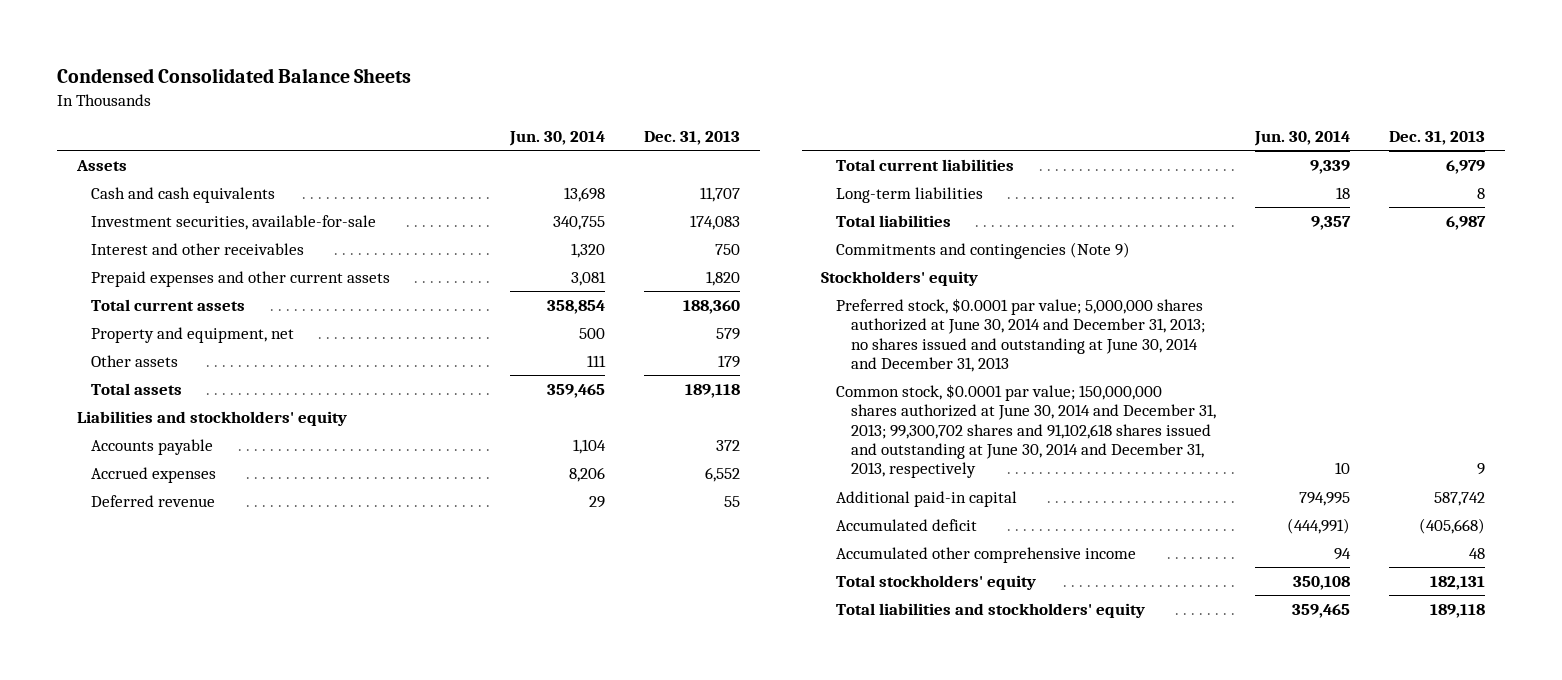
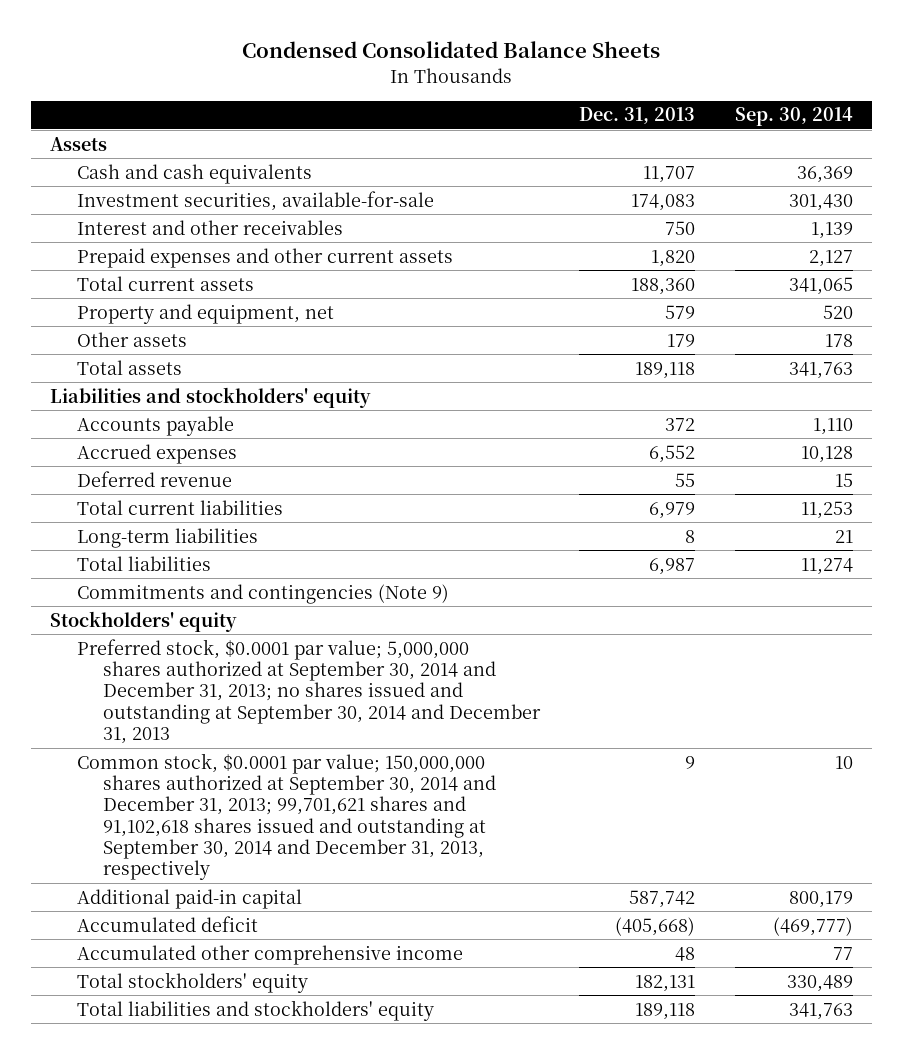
- | Jun. 30, 2014 | Dec. 31, 2013
+ | Dec. 31, 2013 | Sep. 30, 2014
- Preferred stock, $0.0001 par value; 5,000,000 shares authorized at June 30, 2014 and December 31, 2013; no shares issued and outstanding at June 30, 2014 and December 31, 2013
- Common stock, $0.0001 par value; 150,000,000 shares authorized at June 30, 2014 and December 31, 2013; 99,300,702 shares and 91,102,618 shares issued and outstanding at June 30, 2014 and December 31, 2013, respectively | 10 | 9
+ Preferred stock, $0.0001 par value; 5,000,000 shares authorized at September 30, 2014 and December 31, 2013; no shares issued and outstanding at September 30, 2014 and December 31, 2013
+ Common stock, $0.0001 par value; 150,000,000 shares authorized at September 30, 2014 and December 31, 2013; 99,701,621 shares and 91,102,618 shares issued and outstanding at September 30, 2014 and December 31, 2013, respectively | 9 | 10

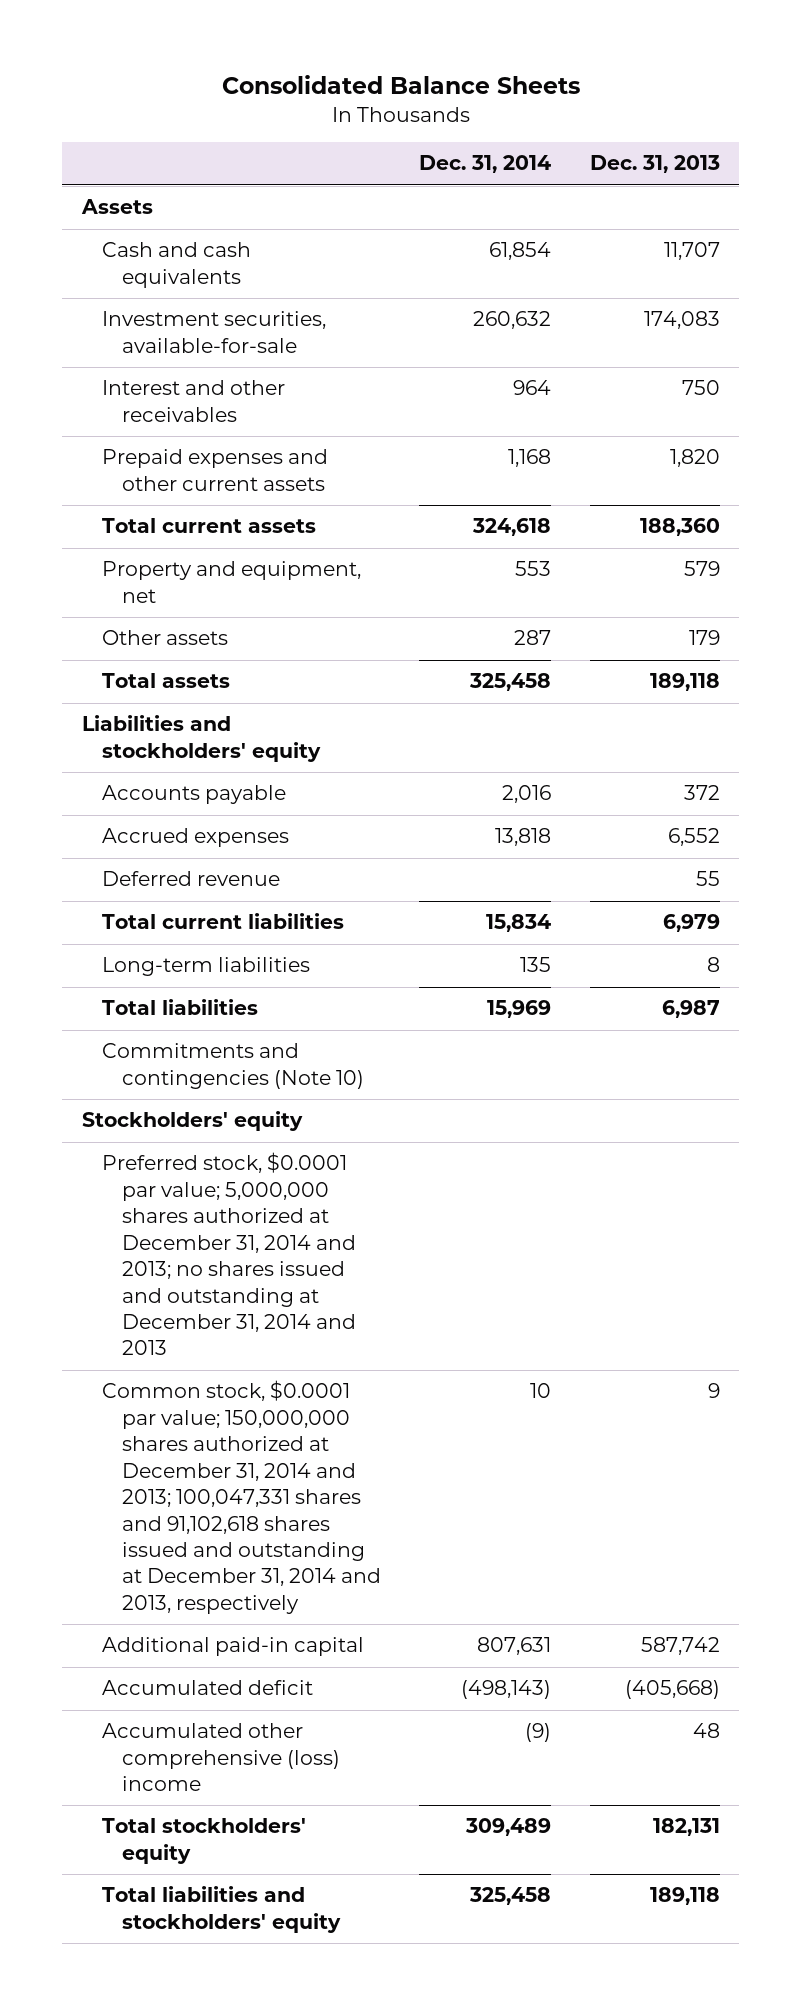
- Condensed Consolidated Balance Sheets
+ Consolidated Balance Sheets
- | Dec. 31, 2013 | Sep. 30, 2014
+ | Dec. 31, 2014 | Dec. 31, 2013
- Commitments and contingencies (Note 9)
+ Commitments and contingencies (Note 10)
- Preferred stock, $0.0001 par value; 5,000,000 shares authorized at September 30, 2014 and December 31, 2013; no shares issued and outstanding at September 30, 2014 and December 31, 2013
- Common stock, $0.0001 par value; 150,000,000 shares authorized at September 30, 2014 and December 31, 2013; 99,701,621 shares and 91,102,618 shares issued and outstanding at September 30, 2014 and December 31, 2013, respectively | 9 | 10
+ Preferred stock, $0.0001 par value; 5,000,000 shares authorized at December 31, 2014 and 2013; no shares issued and outstanding at December 31, 2014 and 2013
+ Common stock, $0.0001 par value; 150,000,000 shares authorized at December 31, 2014 and 2013; 100,047,331 shares and 91,102,618 shares issued and outstanding at December 31, 2014 and 2013, respectively | 10 | 9
- Accumulated other comprehensive income | 48 | 77
+ Accumulated other comprehensive (loss) income | (9) | 48

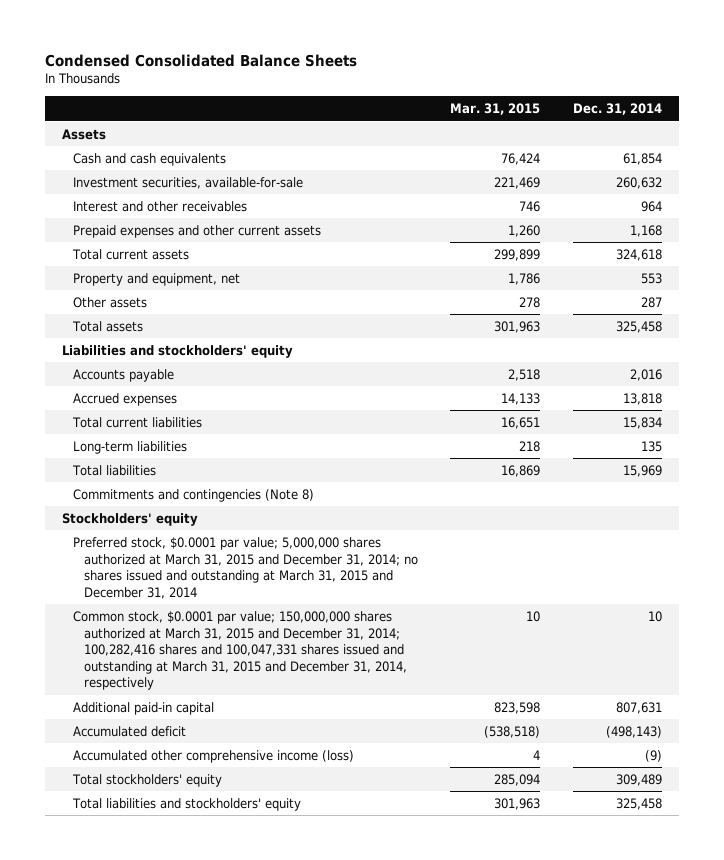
- Consolidated Balance Sheets
+ Condensed Consolidated Balance Sheets
- | Dec. 31, 2014 | Dec. 31, 2013
+ | Mar. 31, 2015 | Dec. 31, 2014
- Deferred revenue | | 55
- Commitments and contingencies (Note 10)
+ Commitments and contingencies (Note 8)
- Preferred stock, $0.0001 par value; 5,000,000 shares authorized at December 31, 2014 and 2013; no shares issued and outstanding at December 31, 2014 and 2013
- Common stock, $0.0001 par value; 150,000,000 shares authorized at December 31, 2014 and 2013; 100,047,331 shares and 91,102,618 shares issued and outstanding at December 31, 2014 and 2013, respectively | 10 | 9
+ Preferred stock, $0.0001 par value; 5,000,000 shares authorized at March 31, 2015 and December 31, 2014; no shares issued and outstanding at March 31, 2015 and December 31, 2014
+ Common stock, $0.0001 par value; 150,000,000 shares authorized at March 31, 2015 and December 31, 2014; 100,282,416 shares and 100,047,331 shares issued and outstanding at March 31, 2015 and December 31, 2014, respectively | 10 | 10
- Accumulated other comprehensive (loss) income | (9) | 48
+ Accumulated other comprehensive income (loss) | 4 | (9)

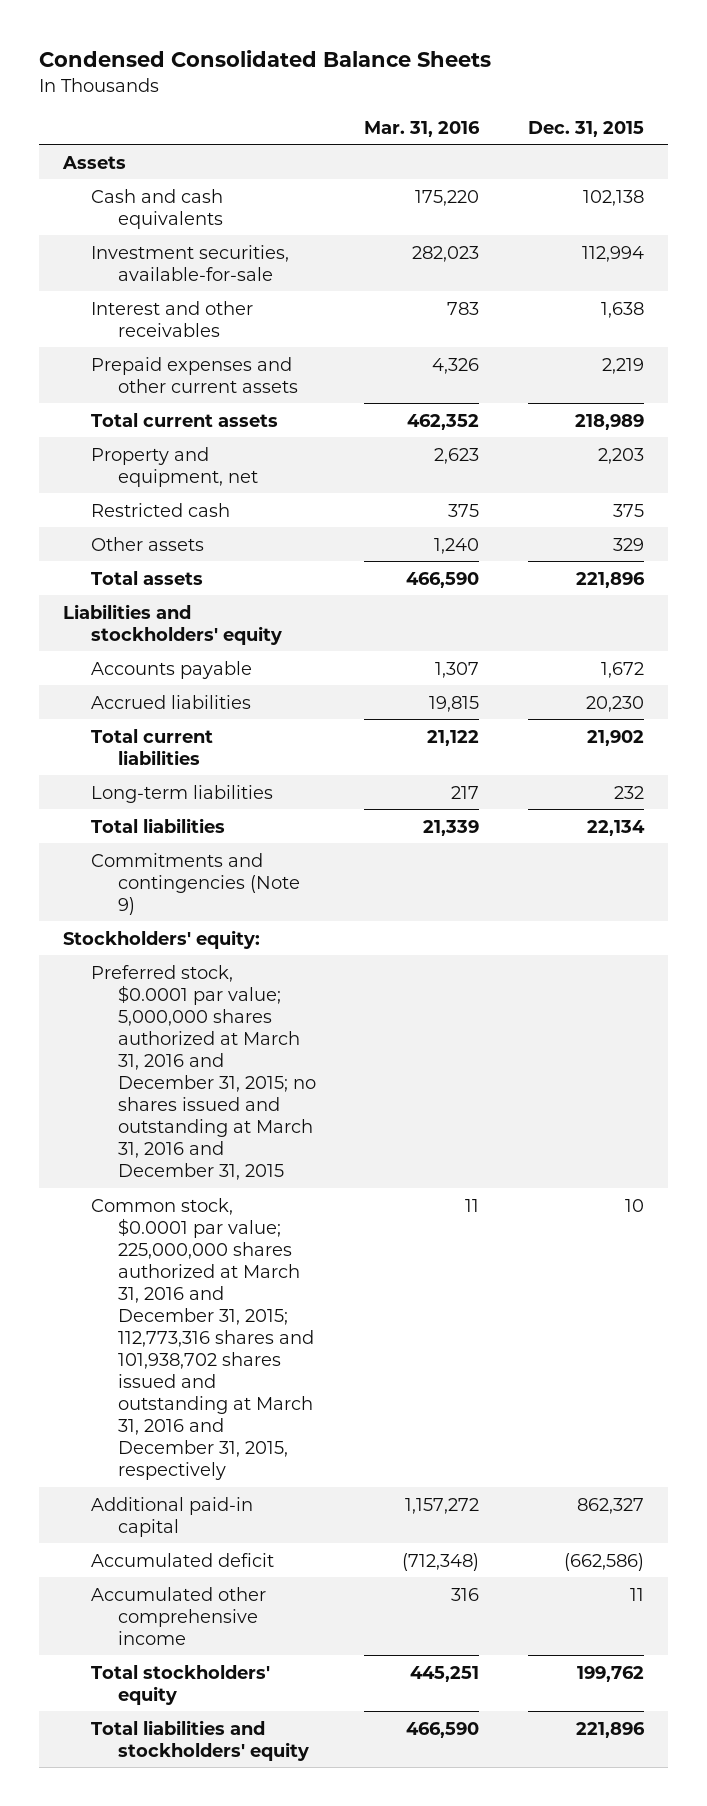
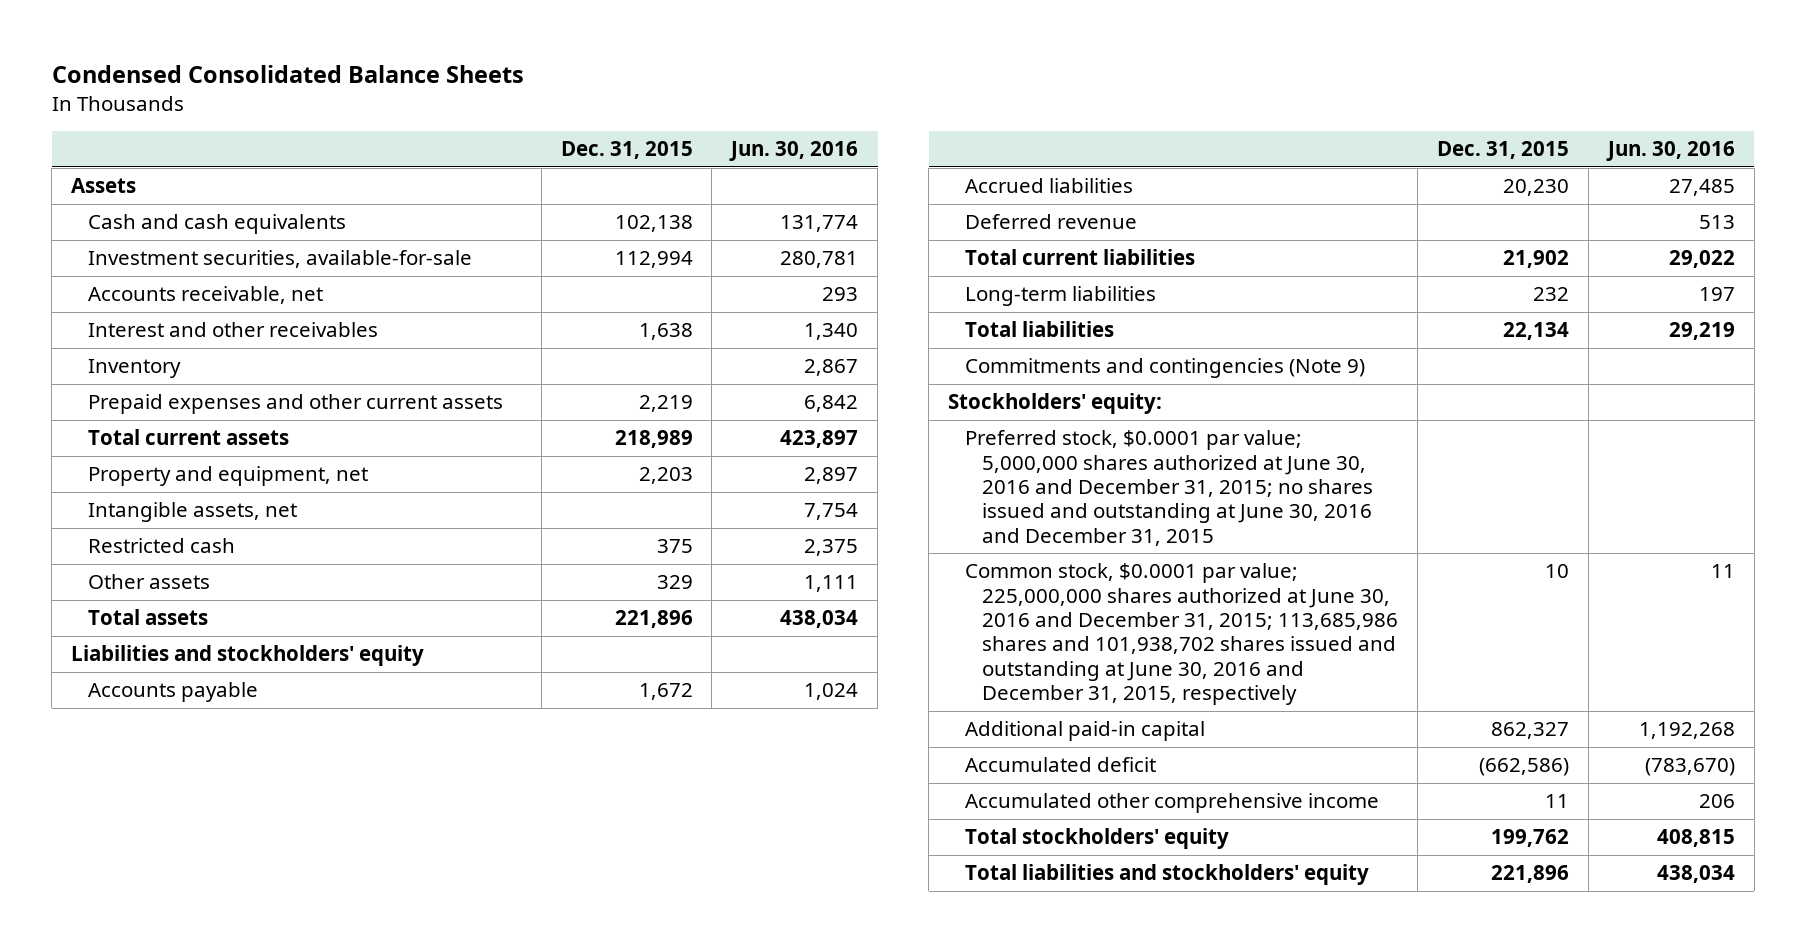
- | Mar. 31, 2016 | Dec. 31, 2015
+ | Dec. 31, 2015 | Jun. 30, 2016
+ Accounts receivable, net | | 293
+ Inventory | | 2,867
+ Intangible assets, net | | 7,754
+ Deferred revenue | | 513
- Preferred stock, $0.0001 par value; 5,000,000 shares authorized at March 31, 2016 and December 31, 2015; no shares issued and outstanding at March 31, 2016 and December 31, 2015
- Common stock, $0.0001 par value; 225,000,000 shares authorized at March 31, 2016 and December 31, 2015; 112,773,316 shares and 101,938,702 shares issued and outstanding at March 31, 2016 and December 31, 2015, respectively | 11 | 10
+ Preferred stock, $0.0001 par value; 5,000,000 shares authorized at June 30, 2016 and December 31, 2015; no shares issued and outstanding at June 30, 2016 and December 31, 2015
+ Common stock, $0.0001 par value; 225,000,000 shares authorized at June 30, 2016 and December 31, 2015; 113,685,986 shares and 101,938,702 shares issued and outstanding at June 30, 2016 and December 31, 2015, respectively | 10 | 11

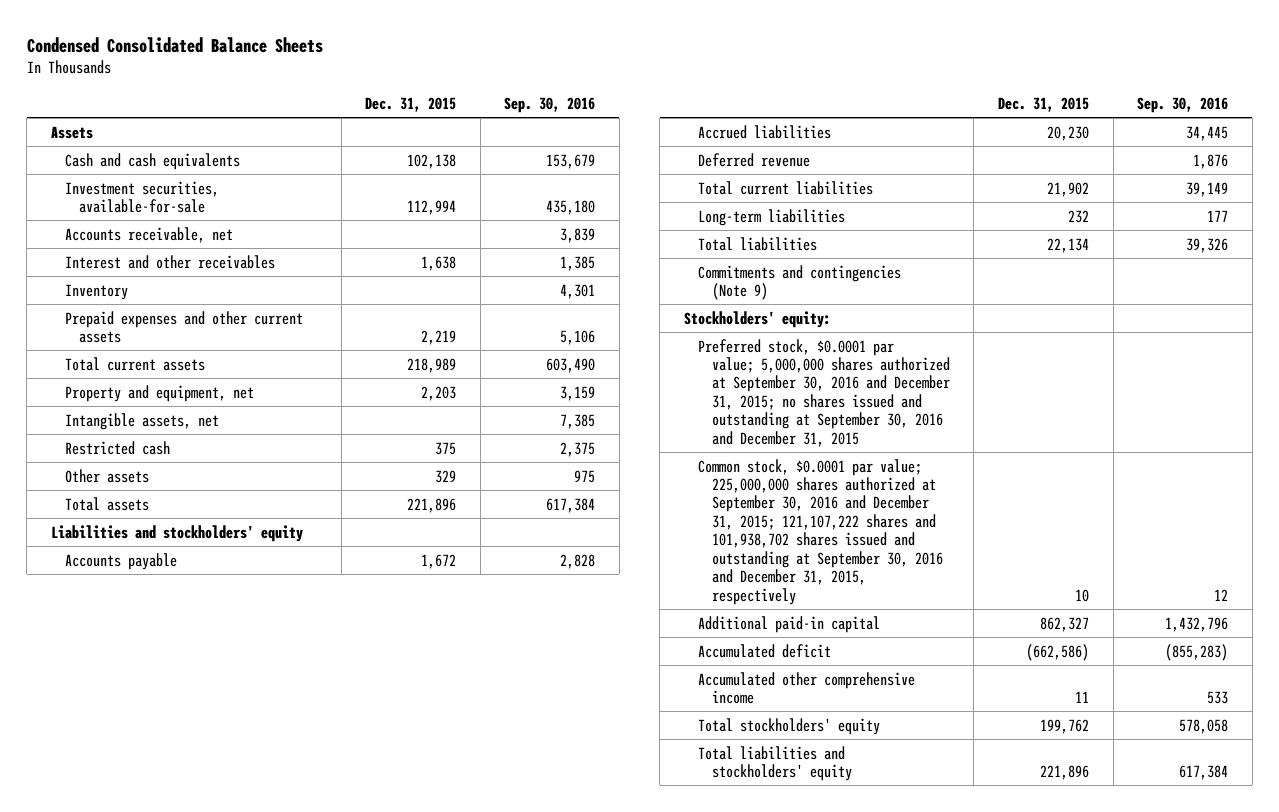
- | Dec. 31, 2015 | Jun. 30, 2016
+ | Dec. 31, 2015 | Sep. 30, 2016
- Preferred stock, $0.0001 par value; 5,000,000 shares authorized at June 30, 2016 and December 31, 2015; no shares issued and outstanding at June 30, 2016 and December 31, 2015
- Common stock, $0.0001 par value; 225,000,000 shares authorized at June 30, 2016 and December 31, 2015; 113,685,986 shares and 101,938,702 shares issued and outstanding at June 30, 2016 and December 31, 2015, respectively | 10 | 11
+ Preferred stock, $0.0001 par value; 5,000,000 shares authorized at September 30, 2016 and December 31, 2015; no shares issued and outstanding at September 30, 2016 and December 31, 2015
+ Common stock, $0.0001 par value; 225,000,000 shares authorized at September 30, 2016 and December 31, 2015; 121,107,222 shares and 101,938,702 shares issued and outstanding at September 30, 2016 and December 31, 2015, respectively | 10 | 12

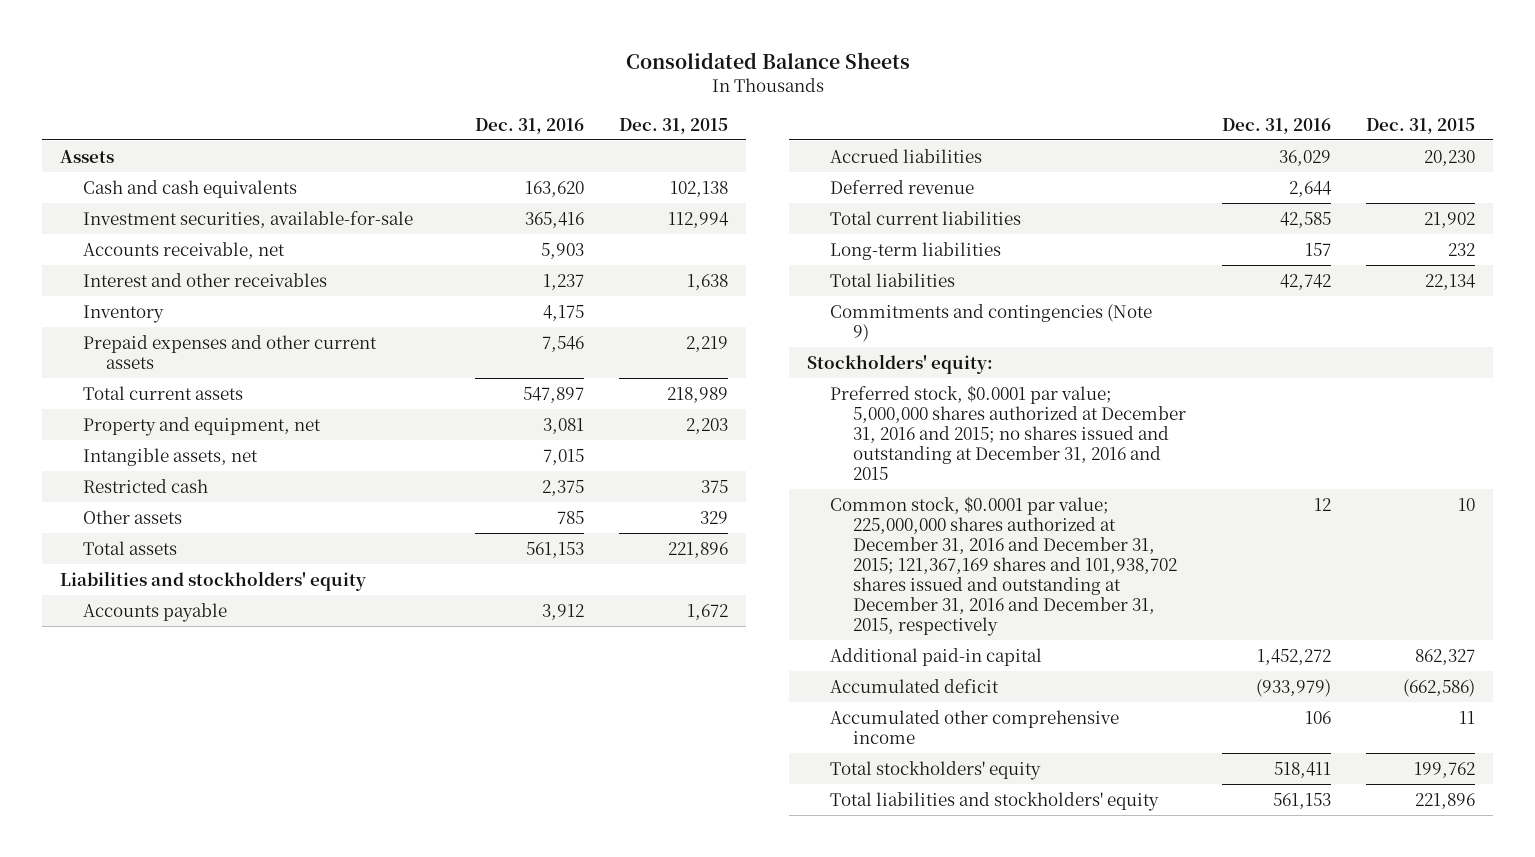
- Condensed Consolidated Balance Sheets
+ Consolidated Balance Sheets
- | Dec. 31, 2015 | Sep. 30, 2016
+ | Dec. 31, 2016 | Dec. 31, 2015
- Preferred stock, $0.0001 par value; 5,000,000 shares authorized at September 30, 2016 and December 31, 2015; no shares issued and outstanding at September 30, 2016 and December 31, 2015
- Common stock, $0.0001 par value; 225,000,000 shares authorized at September 30, 2016 and December 31, 2015; 121,107,222 shares and 101,938,702 shares issued and outstanding at September 30, 2016 and December 31, 2015, respectively | 10 | 12
+ Preferred stock, $0.0001 par value; 5,000,000 shares authorized at December 31, 2016 and 2015; no shares issued and outstanding at December 31, 2016 and 2015
+ Common stock, $0.0001 par value; 225,000,000 shares authorized at December 31, 2016 and December 31, 2015; 121,367,169 shares and 101,938,702 shares issued and outstanding at December 31, 2016 and December 31, 2015, respectively | 12 | 10

